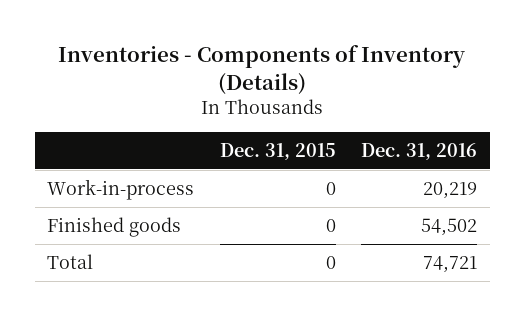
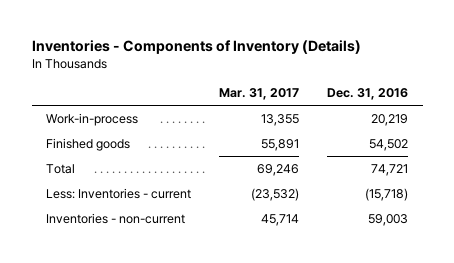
- | Dec. 31, 2015 | Dec. 31, 2016
+ | Mar. 31, 2017 | Dec. 31, 2016
+ Less: Inventories - current | (23,532) | (15,718)
+ Inventories - non-current | 45,714 | 59,003

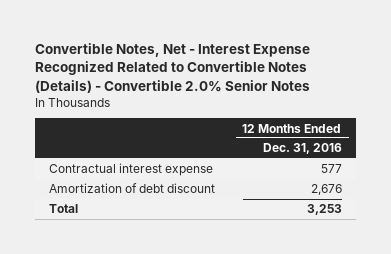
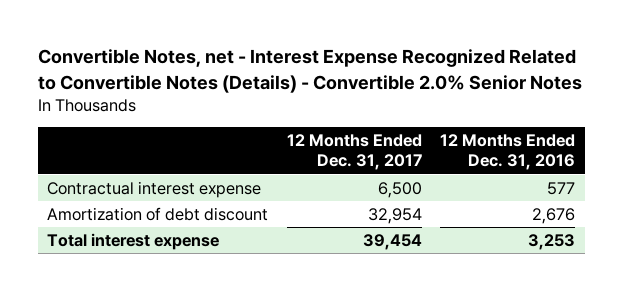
- Convertible Notes, Net - Interest Expense Recognized Related to Convertible Notes (Details) - Convertible 2.0% Senior Notes
+ Convertible Notes, net - Interest Expense Recognized Related to Convertible Notes (Details) - Convertible 2.0% Senior Notes
- | 12 Months Ended Dec. 31, 2016
+ | 12 Months Ended Dec. 31, 2017 | 12 Months Ended Dec. 31, 2016
- Total | 3,253
+ Total interest expense | 39,454 | 3,253

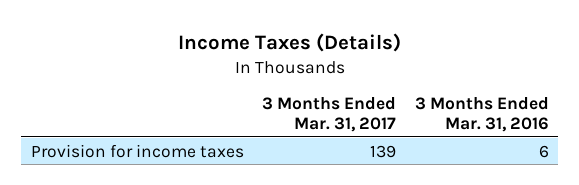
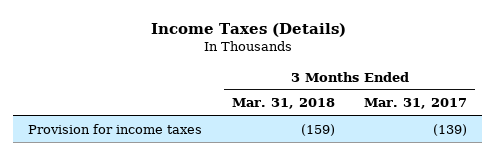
- | 3 Months Ended Mar. 31, 2017 | 3 Months Ended Mar. 31, 2016
+ | 3 Months Ended Mar. 31, 2018 | 3 Months Ended Mar. 31, 2017
- Provision for income taxes | 139 | 6
+ Provision for income taxes | (159) | (139)

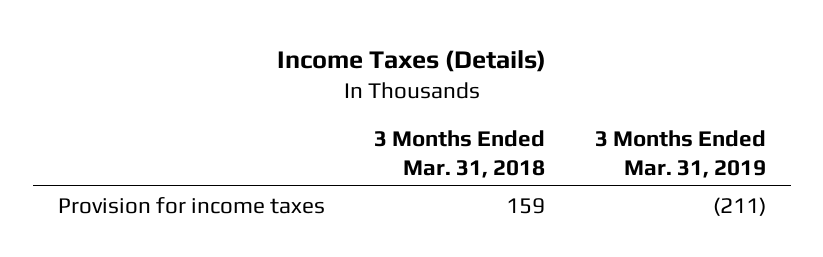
- | 3 Months Ended Mar. 31, 2018 | 3 Months Ended Mar. 31, 2017
+ | 3 Months Ended Mar. 31, 2018 | 3 Months Ended Mar. 31, 2019
- Provision for income taxes | (159) | (139)
+ Provision for income taxes | 159 | (211)

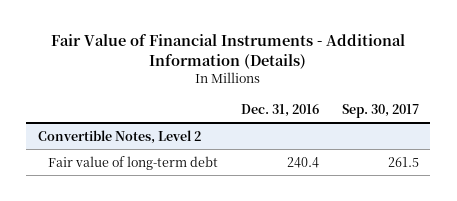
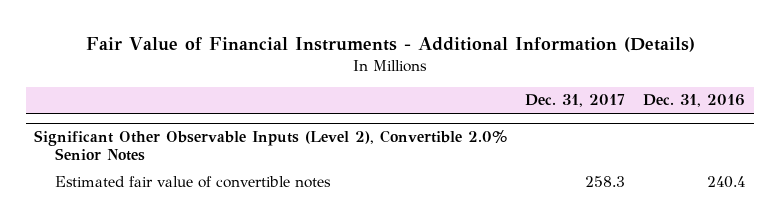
- | Dec. 31, 2016 | Sep. 30, 2017
+ | Dec. 31, 2017 | Dec. 31, 2016
- Convertible Notes, Level 2
- Fair value of long-term debt | 240.4 | 261.5
+ Significant Other Observable Inputs (Level 2), Convertible 2.0% Senior Notes
+ Estimated fair value of convertible notes | 258.3 | 240.4

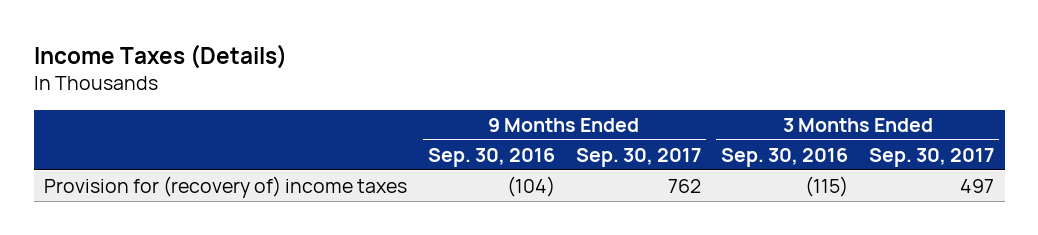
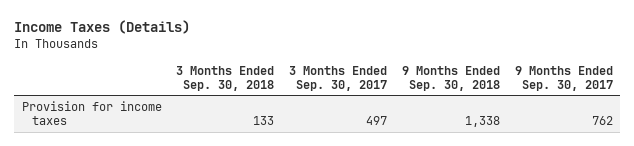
- | 9 Months Ended Sep. 30, 2016 | 9 Months Ended Sep. 30, 2017 | 3 Months Ended Sep. 30, 2016 | 3 Months Ended Sep. 30, 2017
+ | 3 Months Ended Sep. 30, 2018 | 3 Months Ended Sep. 30, 2017 | 9 Months Ended Sep. 30, 2018 | 9 Months Ended Sep. 30, 2017
- Provision for (recovery of) income taxes | (104) | 762 | (115) | 497
+ Provision for income taxes | 133 | 497 | 1,338 | 762

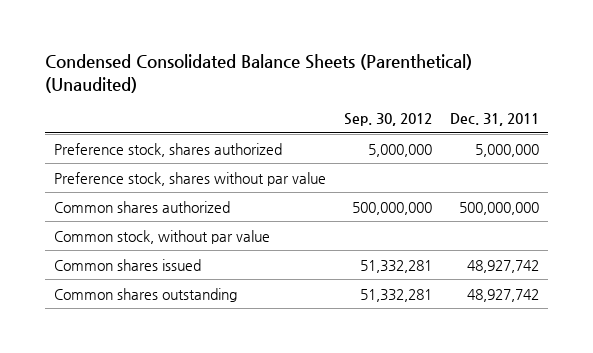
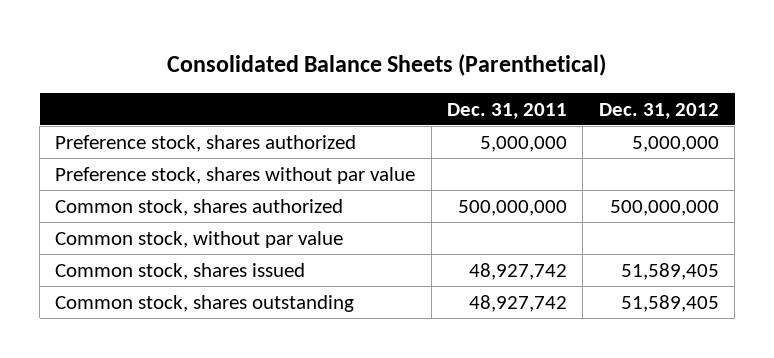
- Condensed Consolidated Balance Sheets (Parenthetical) (Unaudited)
+ Consolidated Balance Sheets (Parenthetical)
- | Sep. 30, 2012 | Dec. 31, 2011
+ | Dec. 31, 2011 | Dec. 31, 2012
- Common shares authorized | 500,000,000 | 500,000,000
+ Common stock, shares authorized | 500,000,000 | 500,000,000
- Common shares issued | 51,332,281 | 48,927,742
- Common shares outstanding | 51,332,281 | 48,927,742
+ Common stock, shares issued | 48,927,742 | 51,589,405
+ Common stock, shares outstanding | 48,927,742 | 51,589,405

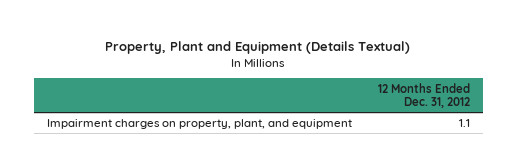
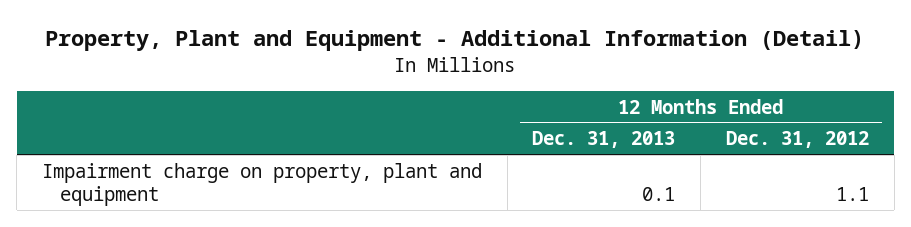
- Property, Plant and Equipment (Details Textual)
+ Property, Plant and Equipment - Additional Information (Detail)
- | 12 Months Ended Dec. 31, 2012
+ | 12 Months Ended Dec. 31, 2013 | 12 Months Ended Dec. 31, 2012
- Impairment charges on property, plant, and equipment | 1.1
+ Impairment charge on property, plant and equipment | 0.1 | 1.1

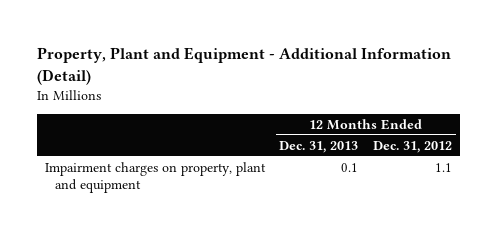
- Impairment charge on property, plant and equipment | 0.1 | 1.1
+ Impairment charges on property, plant and equipment | 0.1 | 1.1

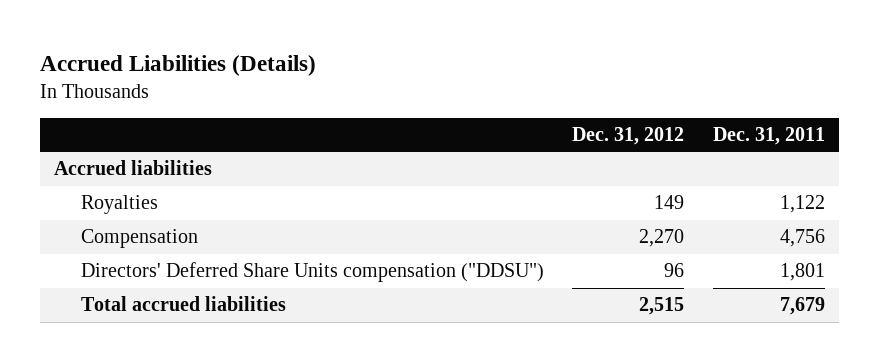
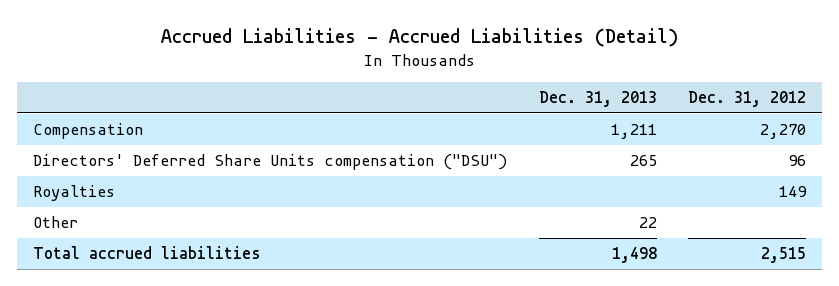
- Accrued Liabilities (Details)
+ Accrued Liabilities - Accrued Liabilities (Detail)
- | Dec. 31, 2012 | Dec. 31, 2011
+ | Dec. 31, 2013 | Dec. 31, 2012
- Accrued liabilities
- Directors' Deferred Share Units compensation ("DDSU") | 96 | 1,801
+ Directors' Deferred Share Units compensation ("DSU") | 265 | 96
moved down: Royalties | | 149
+ Other | 22 |

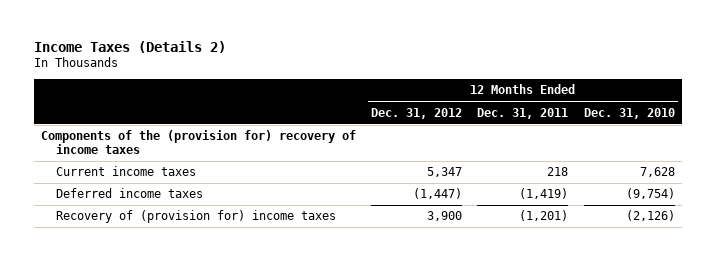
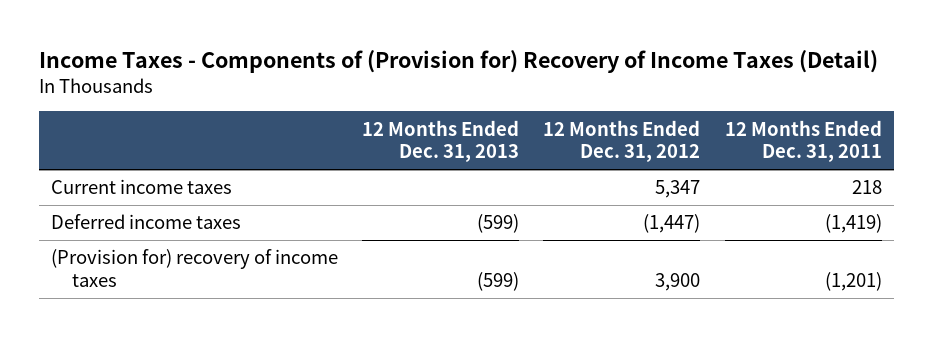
- Income Taxes (Details 2)
+ Income Taxes - Components of (Provision for) Recovery of Income Taxes (Detail)
- | 12 Months Ended Dec. 31, 2012 | 12 Months Ended Dec. 31, 2011 | 12 Months Ended Dec. 31, 2010
+ | 12 Months Ended Dec. 31, 2013 | 12 Months Ended Dec. 31, 2012 | 12 Months Ended Dec. 31, 2011
- Components of the (provision for) recovery of income taxes
- Recovery of (provision for) income taxes | 3,900 | (1,201) | (2,126)
+ (Provision for) recovery of income taxes | (599) | 3,900 | (1,201)

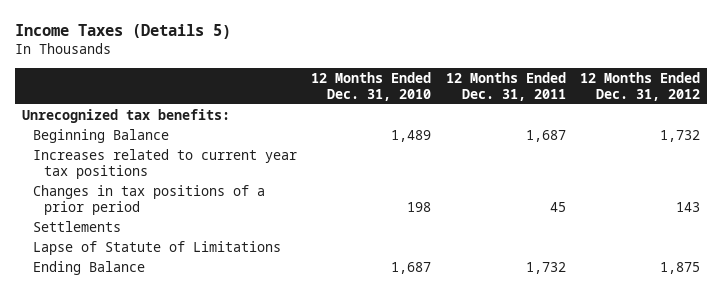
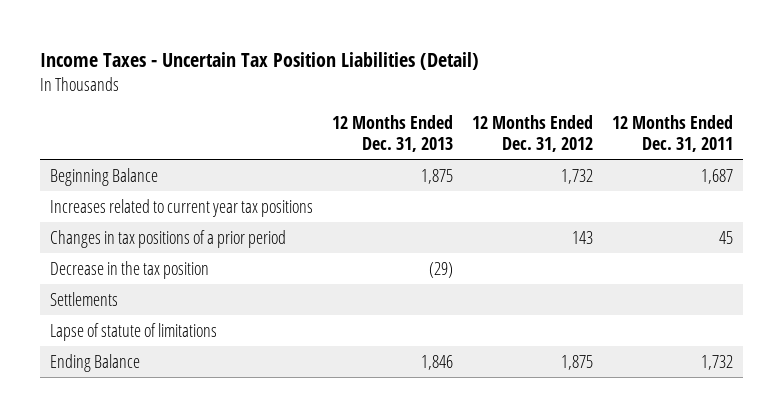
- Income Taxes (Details 5)
+ Income Taxes - Uncertain Tax Position Liabilities (Detail)
- | 12 Months Ended Dec. 31, 2010 | 12 Months Ended Dec. 31, 2011 | 12 Months Ended Dec. 31, 2012
+ | 12 Months Ended Dec. 31, 2013 | 12 Months Ended Dec. 31, 2012 | 12 Months Ended Dec. 31, 2011
- Unrecognized tax benefits:
+ Decrease in the tax position | (29) | |
- Lapse of Statute of Limitations
+ Lapse of statute of limitations

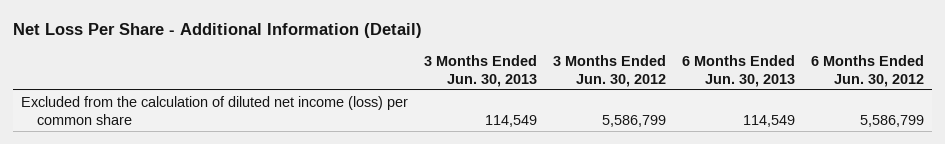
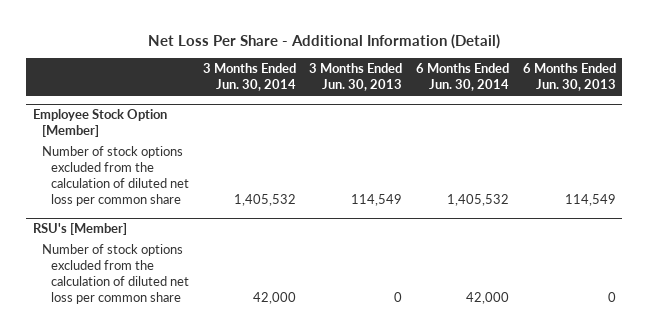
- | 3 Months Ended Jun. 30, 2013 | 3 Months Ended Jun. 30, 2012 | 6 Months Ended Jun. 30, 2013 | 6 Months Ended Jun. 30, 2012
+ | 3 Months Ended Jun. 30, 2014 | 3 Months Ended Jun. 30, 2013 | 6 Months Ended Jun. 30, 2014 | 6 Months Ended Jun. 30, 2013
- Excluded from the calculation of diluted net income (loss) per common share | 114,549 | 5,586,799 | 114,549 | 5,586,799
+ Employee Stock Option [Member]
+ Number of stock options excluded from the calculation of diluted net loss per common share | 1,405,532 | 114,549 | 1,405,532 | 114,549
+ RSU's [Member]
+ Number of stock options excluded from the calculation of diluted net loss per common share | 42,000 | 0 | 42,000 | 0

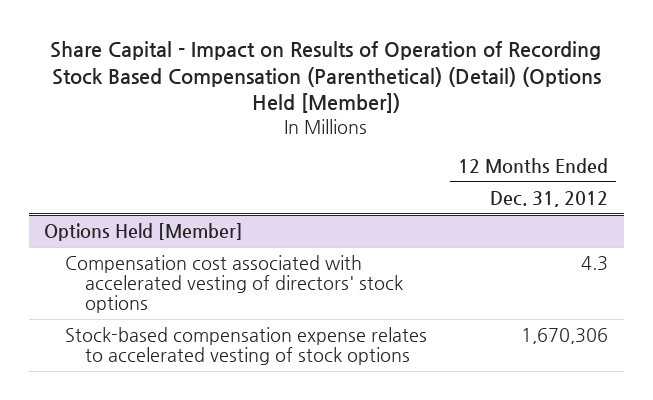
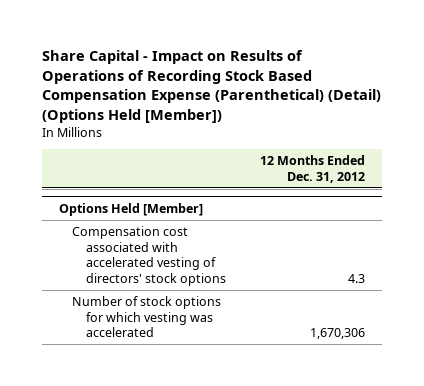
- Share Capital - Impact on Results of Operation of Recording Stock Based Compensation (Parenthetical) (Detail) (Options Held [Member])
+ Share Capital - Impact on Results of Operations of Recording Stock Based Compensation Expense (Parenthetical) (Detail) (Options Held [Member])
@ Options Held [Member]
- Stock-based compensation expense relates to accelerated vesting of stock options | 1,670,306
+ Number of stock options for which vesting was accelerated | 1,670,306

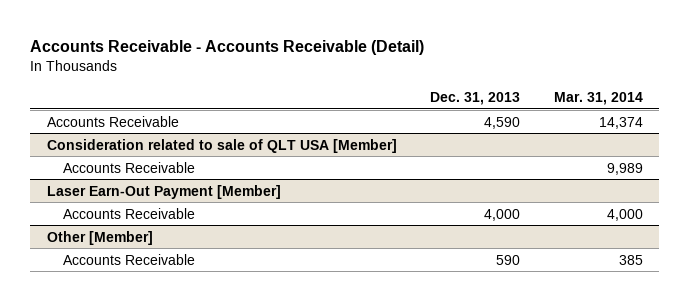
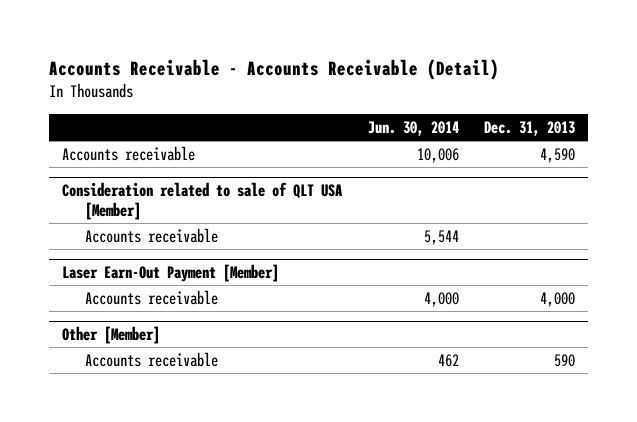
- | Dec. 31, 2013 | Mar. 31, 2014
+ | Jun. 30, 2014 | Dec. 31, 2013
- Accounts Receivable | 4,590 | 14,374
+ Accounts receivable | 10,006 | 4,590
@ Consideration related to sale of QLT USA [Member]
- Accounts Receivable | | 9,989
+ Accounts receivable | 5,544 |
@ Laser Earn-Out Payment [Member]
- Accounts Receivable | 4,000 | 4,000
+ Accounts receivable | 4,000 | 4,000
@ Other [Member]
- Accounts Receivable | 590 | 385
+ Accounts receivable | 462 | 590

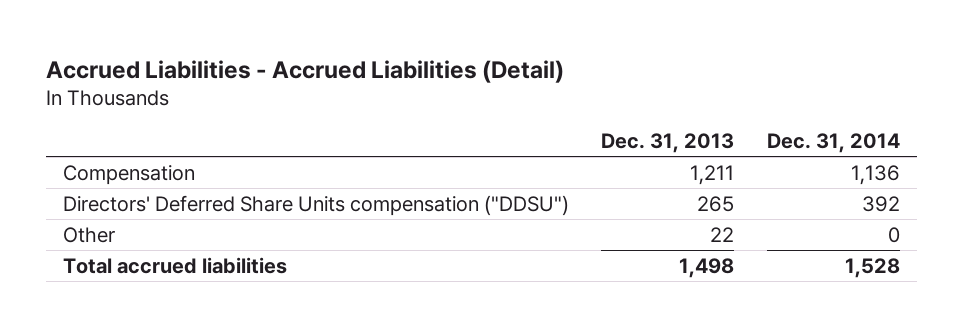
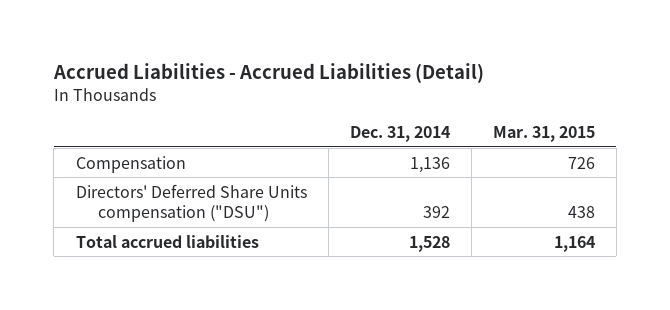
- | Dec. 31, 2013 | Dec. 31, 2014
+ | Dec. 31, 2014 | Mar. 31, 2015
- Directors' Deferred Share Units compensation ("DDSU") | 265 | 392
- Other | 22 | 0
+ Directors' Deferred Share Units compensation ("DSU") | 392 | 438

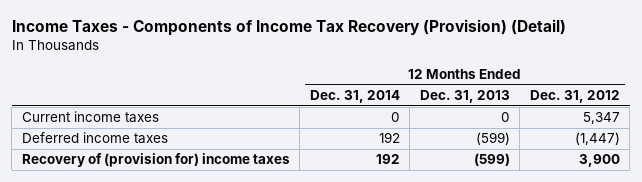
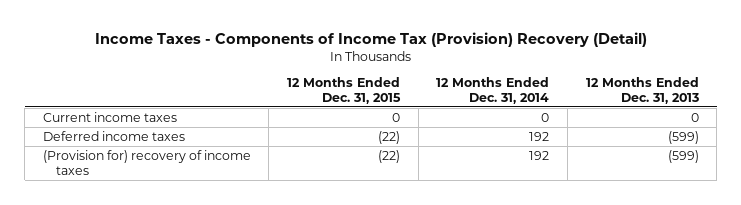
- Income Taxes - Components of Income Tax Recovery (Provision) (Detail)
+ Income Taxes - Components of Income Tax (Provision) Recovery (Detail)
- | 12 Months Ended Dec. 31, 2014 | 12 Months Ended Dec. 31, 2013 | 12 Months Ended Dec. 31, 2012
+ | 12 Months Ended Dec. 31, 2015 | 12 Months Ended Dec. 31, 2014 | 12 Months Ended Dec. 31, 2013
- Recovery of (provision for) income taxes | 192 | (599) | 3,900
+ (Provision for) recovery of income taxes | (22) | 192 | (599)

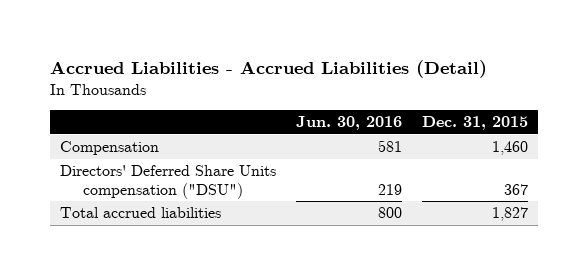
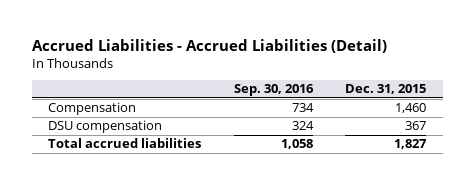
- | Jun. 30, 2016 | Dec. 31, 2015
+ | Sep. 30, 2016 | Dec. 31, 2015
- Directors' Deferred Share Units compensation ("DSU") | 219 | 367
+ DSU compensation | 324 | 367

